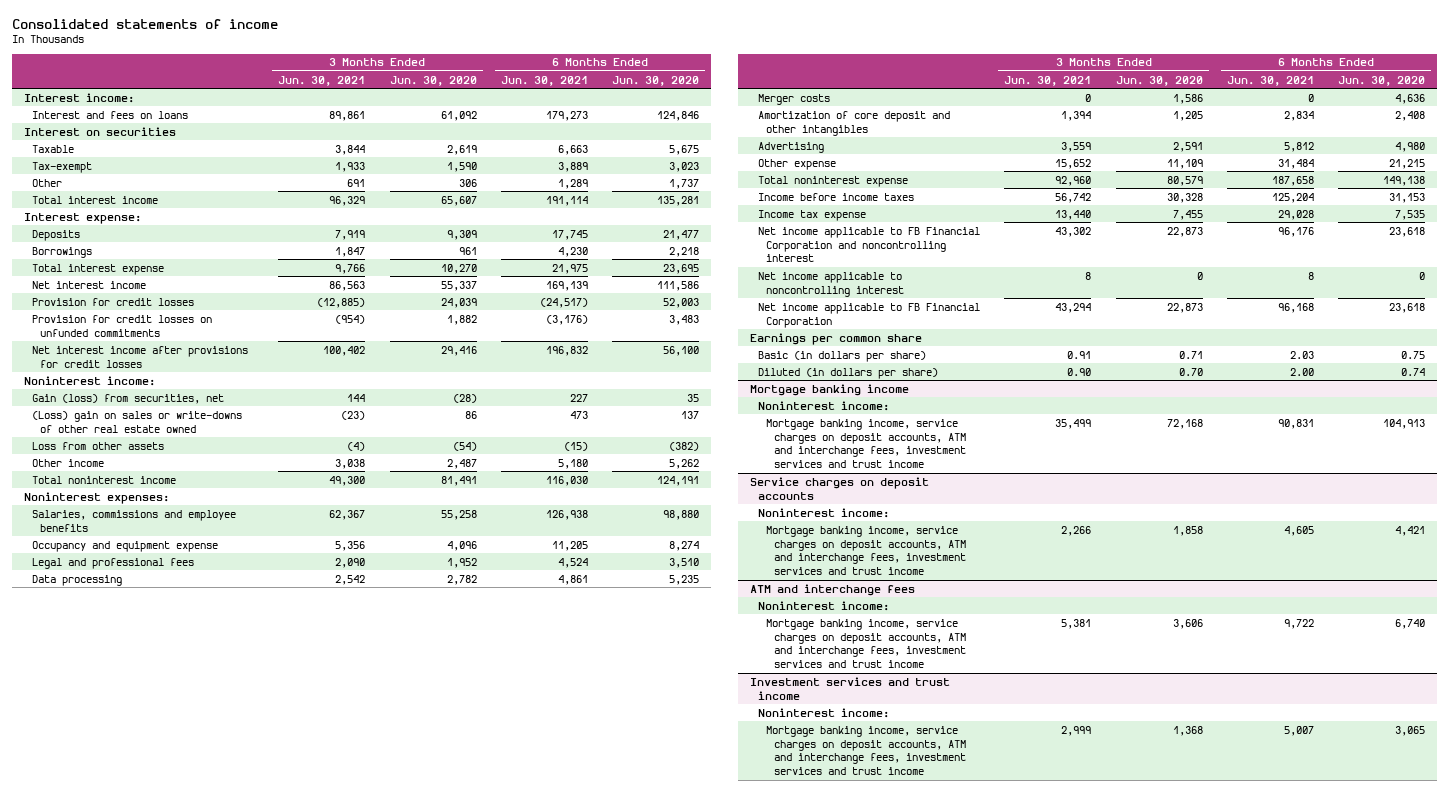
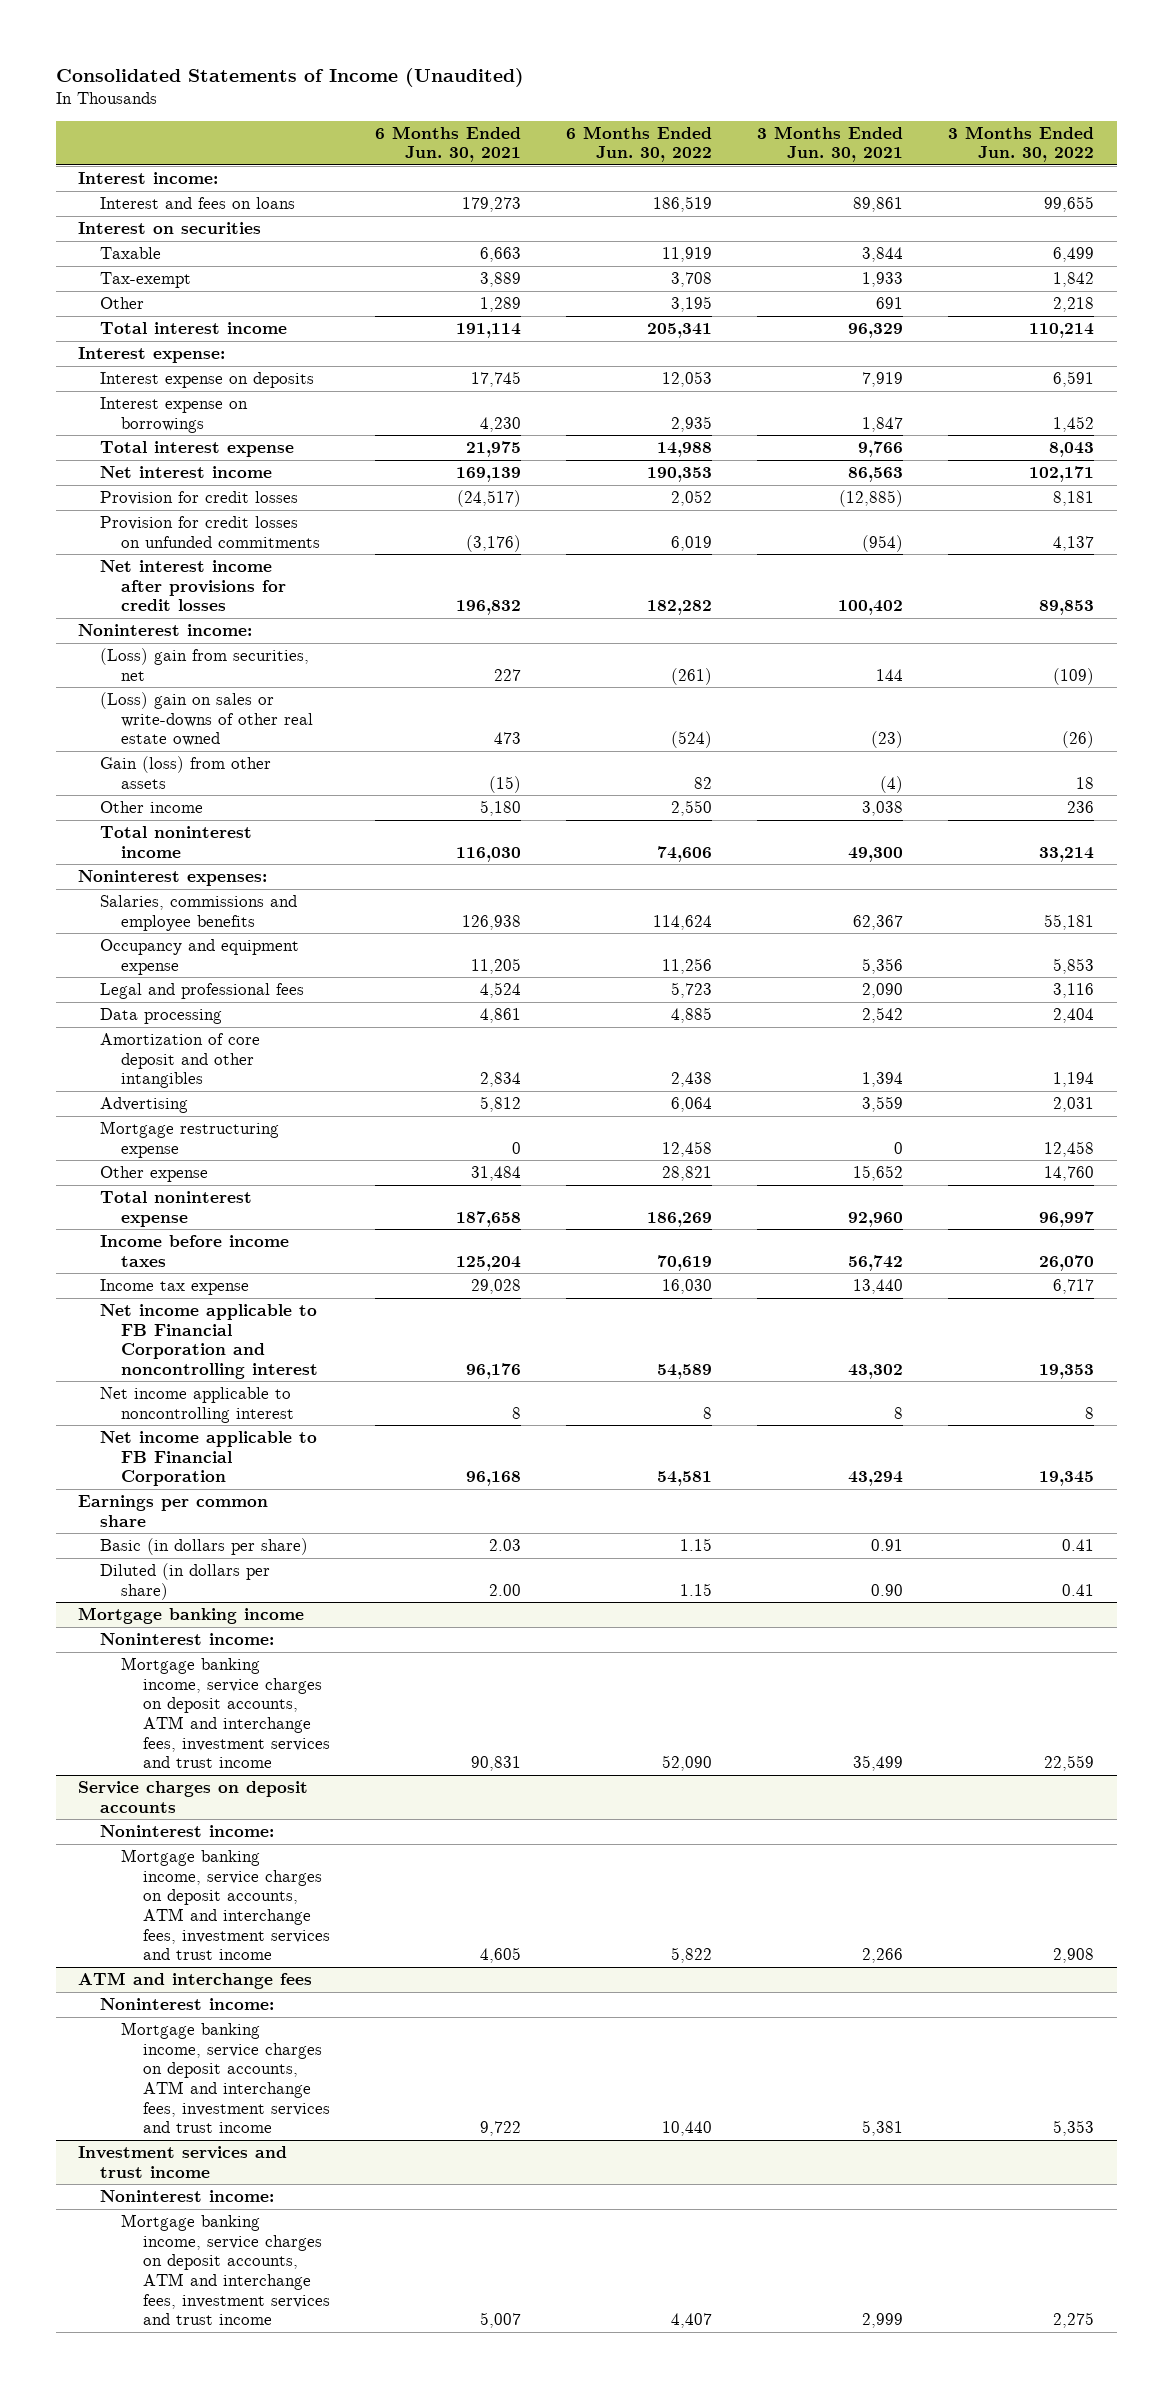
- Consolidated statements of income
+ Consolidated Statements of Income (Unaudited)
- | 3 Months Ended Jun. 30, 2021 | 3 Months Ended Jun. 30, 2020 | 6 Months Ended Jun. 30, 2021 | 6 Months Ended Jun. 30, 2020
+ | 6 Months Ended Jun. 30, 2021 | 6 Months Ended Jun. 30, 2022 | 3 Months Ended Jun. 30, 2021 | 3 Months Ended Jun. 30, 2022
- Deposits | 7,919 | 9,309 | 17,745 | 21,477
- Borrowings | 1,847 | 961 | 4,230 | 2,218
+ Interest expense on deposits | 17,745 | 12,053 | 7,919 | 6,591
+ Interest expense on borrowings | 4,230 | 2,935 | 1,847 | 1,452
- Gain (loss) from securities, net | 144 | (28) | 227 | 35
+ (Loss) gain from securities, net | 227 | (261) | 144 | (109)
- Loss from other assets | (4) | (54) | (15) | (382)
+ Gain (loss) from other assets | (15) | 82 | (4) | 18
- Merger costs | 0 | 1,586 | 0 | 4,636
+ Mortgage restructuring expense | 0 | 12,458 | 0 | 12,458

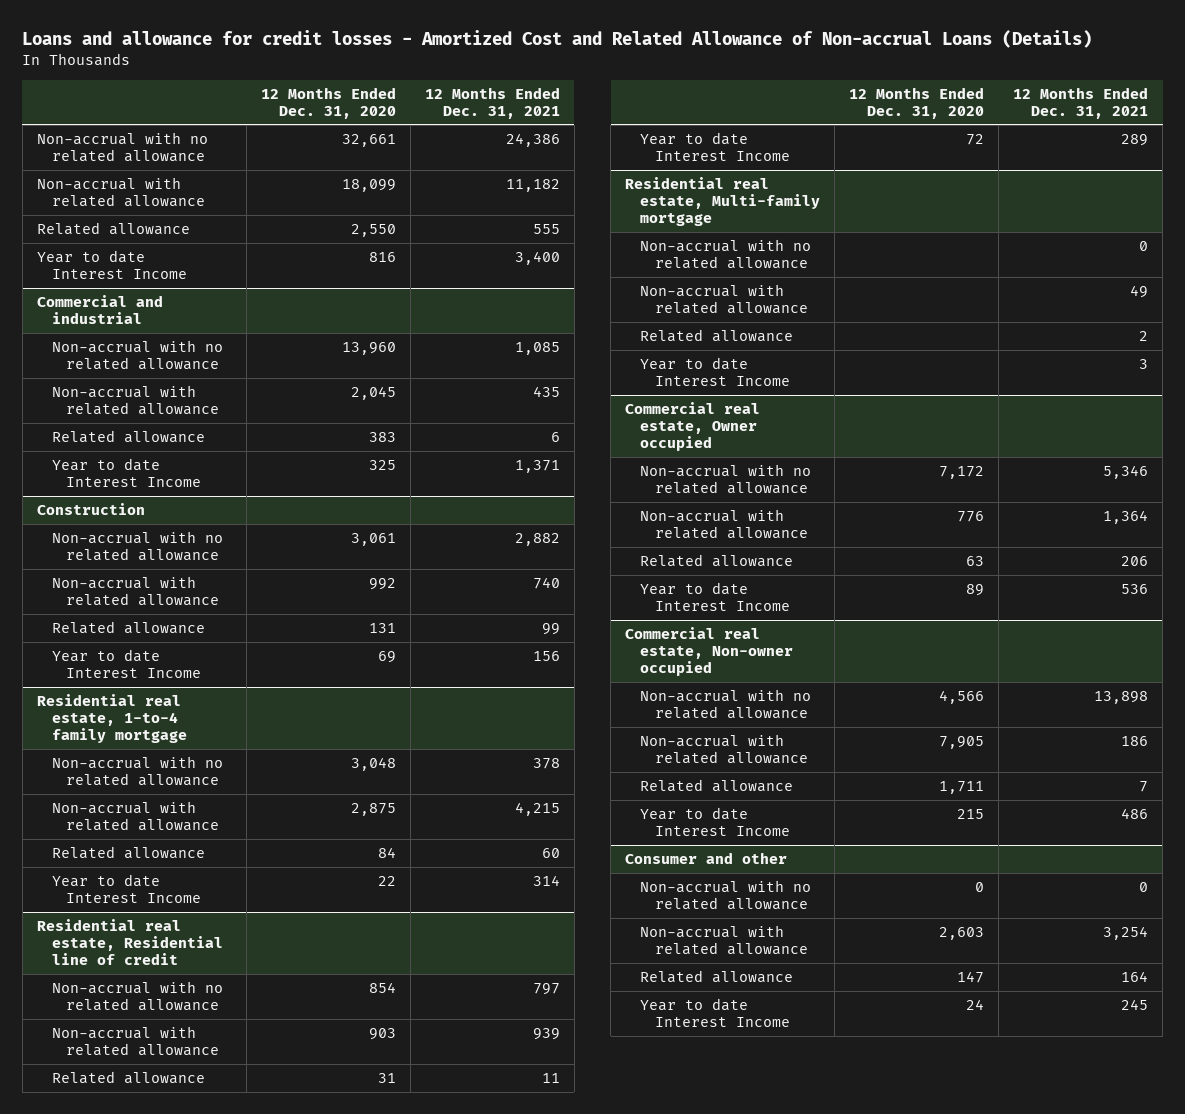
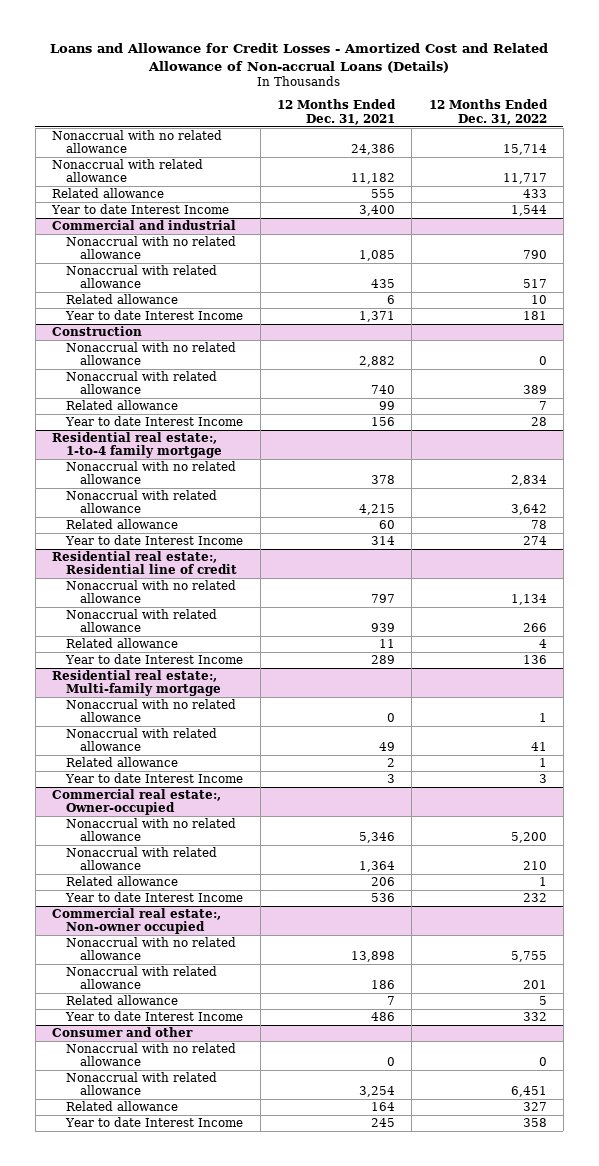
- Loans and allowance for credit losses - Amortized Cost and Related Allowance of Non-accrual Loans (Details)
+ Loans and Allowance for Credit Losses - Amortized Cost and Related Allowance of Non-accrual Loans (Details)
- | 12 Months Ended Dec. 31, 2020 | 12 Months Ended Dec. 31, 2021
+ | 12 Months Ended Dec. 31, 2021 | 12 Months Ended Dec. 31, 2022
- Non-accrual with no related allowance | 32,661 | 24,386
- Non-accrual with related allowance | 18,099 | 11,182
+ Nonaccrual with no related allowance | 24,386 | 15,714
+ Nonaccrual with related allowance | 11,182 | 11,717
@ Commercial and industrial
- Non-accrual with no related allowance | 13,960 | 1,085
- Non-accrual with related allowance | 2,045 | 435
+ Nonaccrual with no related allowance | 1,085 | 790
+ Nonaccrual with related allowance | 435 | 517
@ Construction
- Non-accrual with no related allowance | 3,061 | 2,882
- Non-accrual with related allowance | 992 | 740
+ Nonaccrual with no related allowance | 2,882 | 0
+ Nonaccrual with related allowance | 740 | 389
- Residential real estate, 1-to-4 family mortgage
- Non-accrual with no related allowance | 3,048 | 378
- Non-accrual with related allowance | 2,875 | 4,215
+ Residential real estate:, 1-to-4 family mortgage
+ Nonaccrual with no related allowance | 378 | 2,834
+ Nonaccrual with related allowance | 4,215 | 3,642
- Residential real estate, Residential line of credit
- Non-accrual with no related allowance | 854 | 797
- Non-accrual with related allowance | 903 | 939
+ Residential real estate:, Residential line of credit
+ Nonaccrual with no related allowance | 797 | 1,134
+ Nonaccrual with related allowance | 939 | 266
- Residential real estate, Multi-family mortgage
- Non-accrual with no related allowance | | 0
- Non-accrual with related allowance | | 49
+ Residential real estate:, Multi-family mortgage
+ Nonaccrual with no related allowance | 0 | 1
+ Nonaccrual with related allowance | 49 | 41
- Commercial real estate, Owner occupied
- Non-accrual with no related allowance | 7,172 | 5,346
- Non-accrual with related allowance | 776 | 1,364
+ Commercial real estate:, Owner-occupied
+ Nonaccrual with no related allowance | 5,346 | 5,200
+ Nonaccrual with related allowance | 1,364 | 210
- Commercial real estate, Non-owner occupied
- Non-accrual with no related allowance | 4,566 | 13,898
- Non-accrual with related allowance | 7,905 | 186
+ Commercial real estate:, Non-owner occupied
+ Nonaccrual with no related allowance | 13,898 | 5,755
+ Nonaccrual with related allowance | 186 | 201
@ Consumer and other
- Non-accrual with no related allowance | 0 | 0
- Non-accrual with related allowance | 2,603 | 3,254
+ Nonaccrual with no related allowance | 0 | 0
+ Nonaccrual with related allowance | 3,254 | 6,451

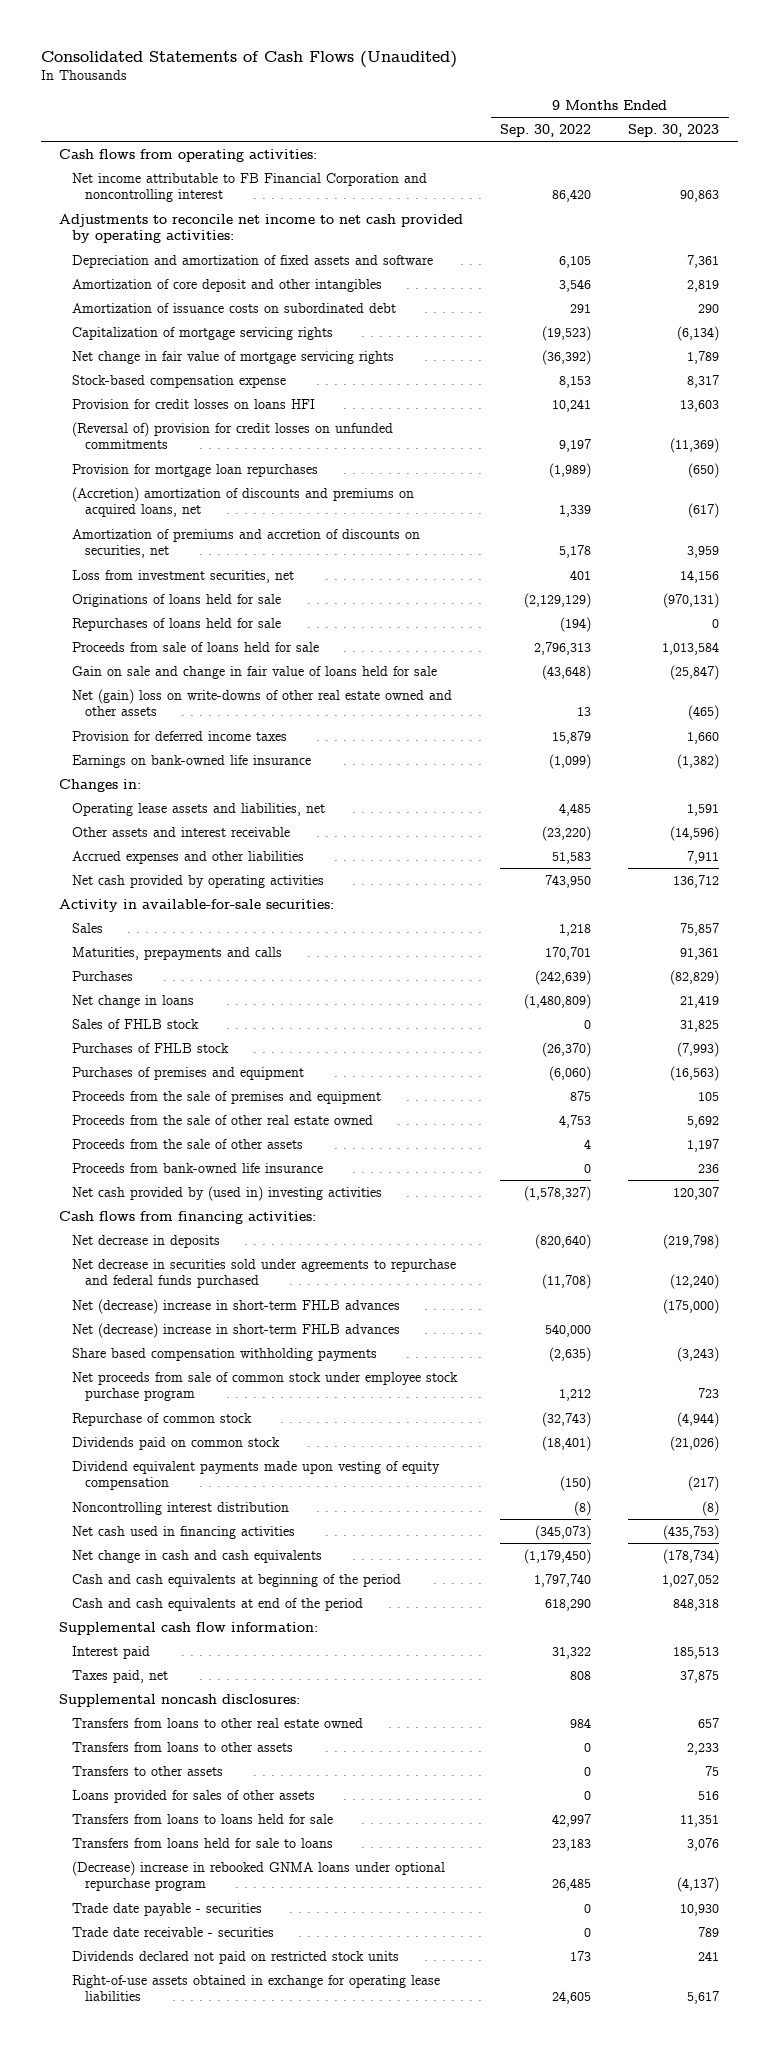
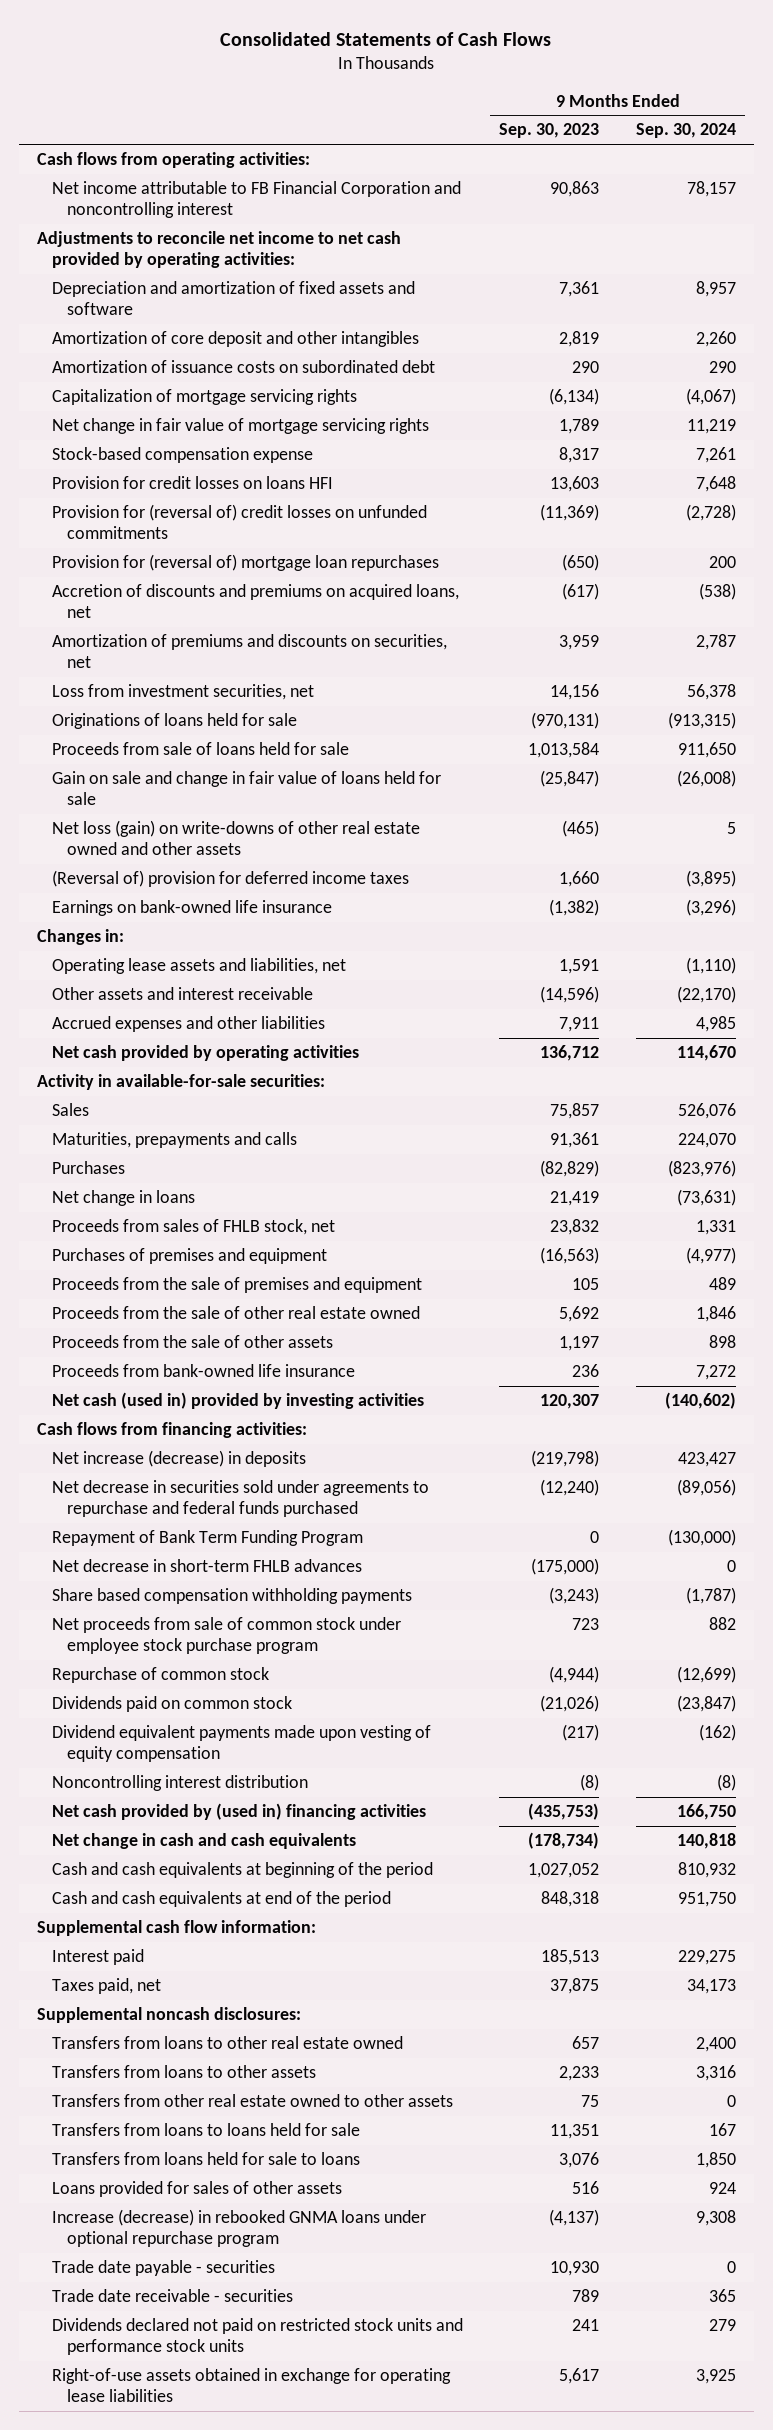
- Consolidated Statements of Cash Flows (Unaudited)
+ Consolidated Statements of Cash Flows
- | 9 Months Ended Sep. 30, 2022 | 9 Months Ended Sep. 30, 2023
+ | 9 Months Ended Sep. 30, 2023 | 9 Months Ended Sep. 30, 2024
- (Reversal of) provision for credit losses on unfunded commitments | 9,197 | (11,369)
- Provision for mortgage loan repurchases | (1,989) | (650)
- (Accretion) amortization of discounts and premiums on acquired loans, net | 1,339 | (617)
- Amortization of premiums and accretion of discounts on securities, net | 5,178 | 3,959
+ Provision for (reversal of) credit losses on unfunded commitments | (11,369) | (2,728)
+ Provision for (reversal of) mortgage loan repurchases | (650) | 200
+ Accretion of discounts and premiums on acquired loans, net | (617) | (538)
+ Amortization of premiums and discounts on securities, net | 3,959 | 2,787
- Repurchases of loans held for sale | (194) | 0
- Net (gain) loss on write-downs of other real estate owned and other assets | 13 | (465)
- Provision for deferred income taxes | 15,879 | 1,660
+ Net loss (gain) on write-downs of other real estate owned and other assets | (465) | 5
+ (Reversal of) provision for deferred income taxes | 1,660 | (3,895)
- Sales of FHLB stock | 0 | 31,825
- Purchases of FHLB stock | (26,370) | (7,993)
+ Proceeds from sales of FHLB stock, net | 23,832 | 1,331
- Net cash provided by (used in) investing activities | (1,578,327) | 120,307
+ Net cash (used in) provided by investing activities | 120,307 | (140,602)
- Net decrease in deposits | (820,640) | (219,798)
+ Net increase (decrease) in deposits | (219,798) | 423,427
- Net (decrease) increase in short-term FHLB advances | | (175,000)
- Net (decrease) increase in short-term FHLB advances | 540,000 |
+ Repayment of Bank Term Funding Program | 0 | (130,000)
+ Net decrease in short-term FHLB advances | (175,000) | 0
- Net cash used in financing activities | (345,073) | (435,753)
+ Net cash provided by (used in) financing activities | (435,753) | 166,750
- Transfers to other assets | 0 | 75
+ Transfers from other real estate owned to other assets | 75 | 0
- (Decrease) increase in rebooked GNMA loans under optional repurchase program | 26,485 | (4,137)
moved down: Loans provided for sales of other assets | 516 | 924
+ Increase (decrease) in rebooked GNMA loans under optional repurchase program | (4,137) | 9,308
- Dividends declared not paid on restricted stock units | 173 | 241
+ Dividends declared not paid on restricted stock units and performance stock units | 241 | 279

